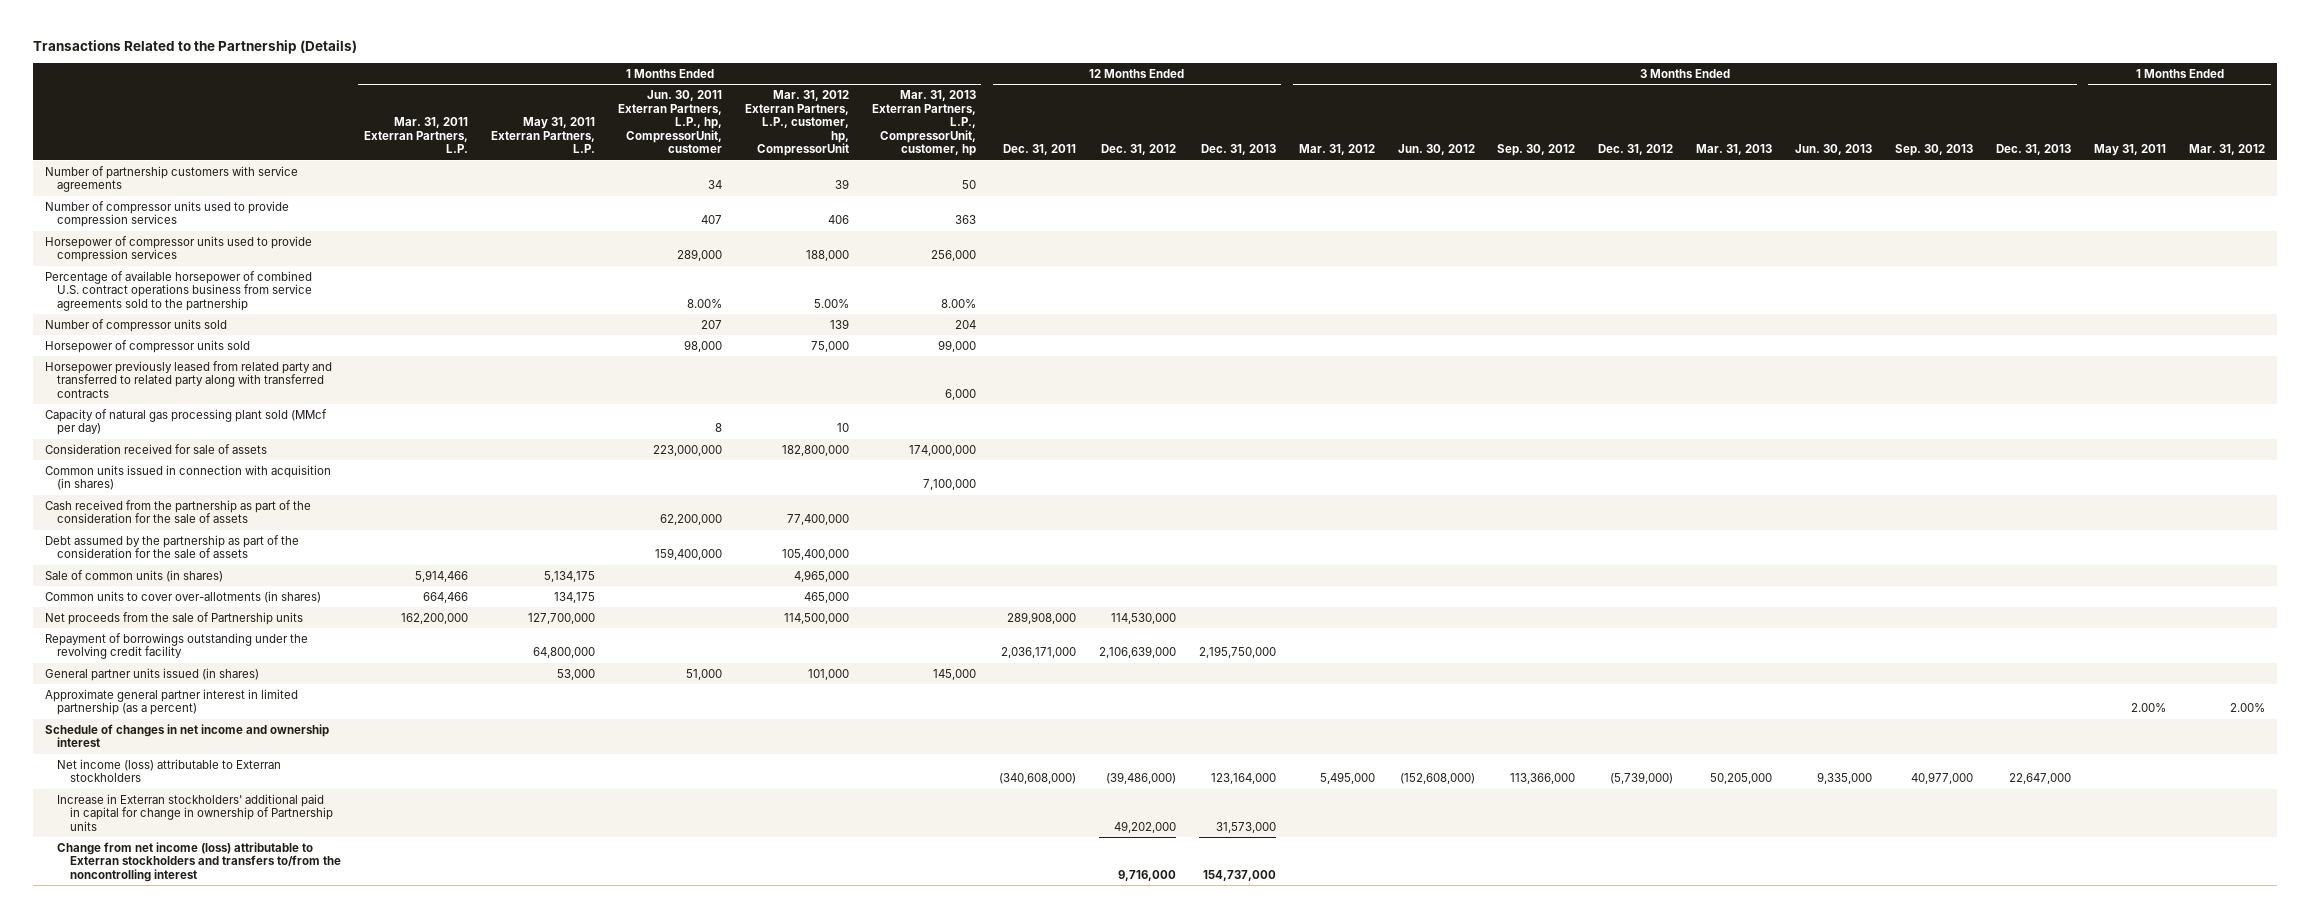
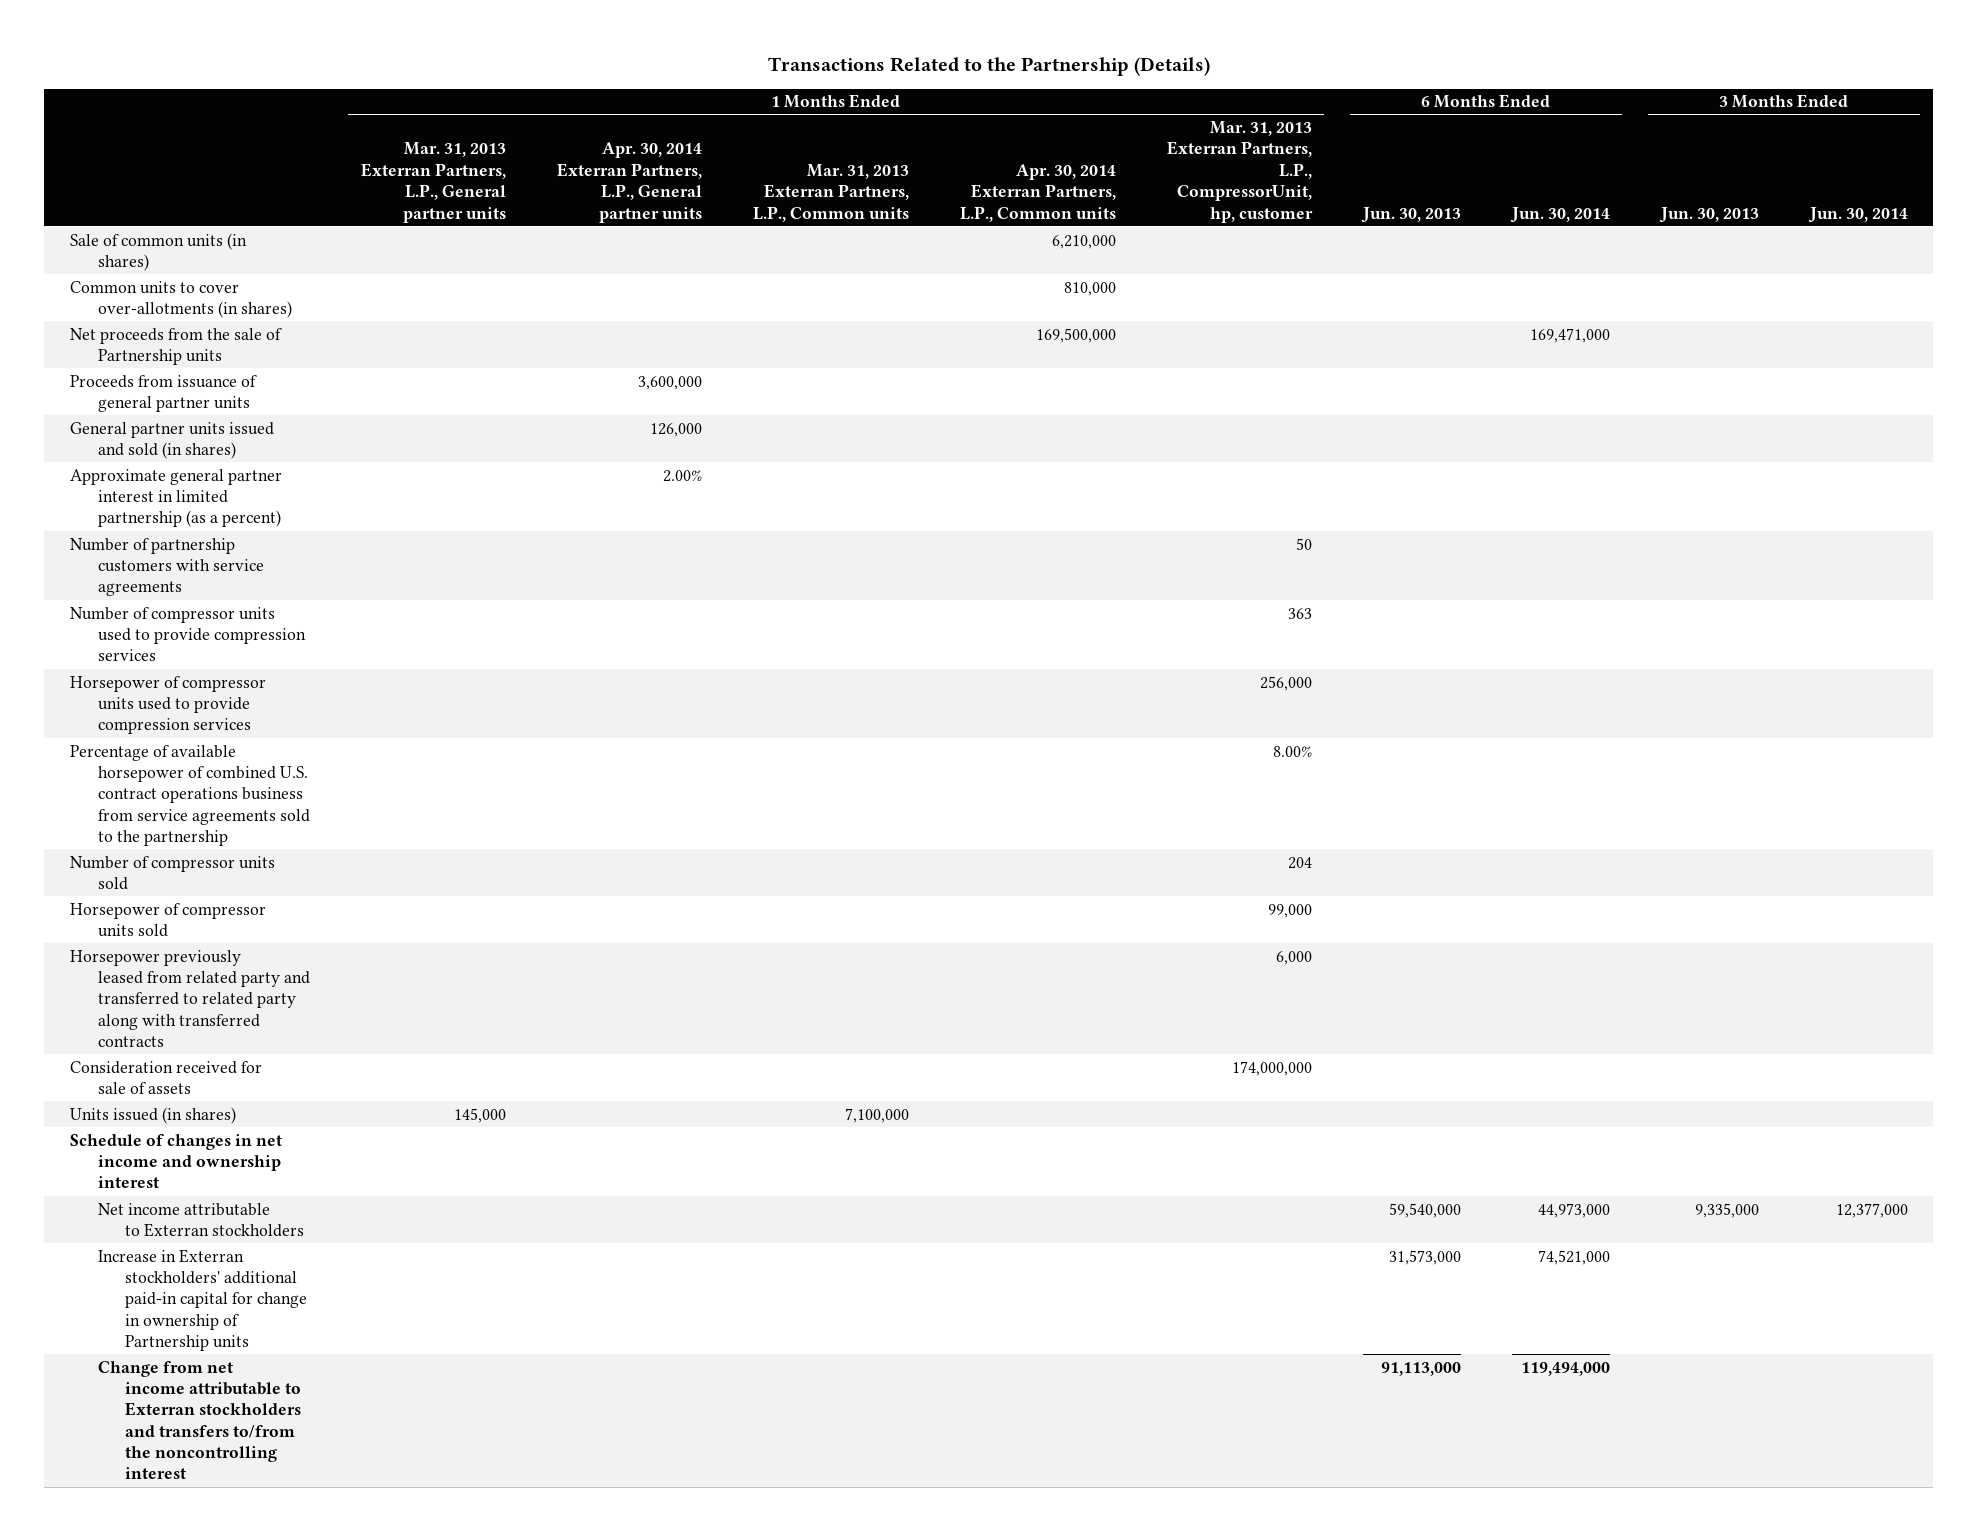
- | 1 Months Ended Mar. 31, 2011 Exterran Partners, L.P. | 1 Months Ended May 31, 2011 Exterran Partners, L.P. | 1 Months Ended Jun. 30, 2011 Exterran Partners, L.P., hp, CompressorUnit, customer | 1 Months Ended Mar. 31, 2012 Exterran Partners, L.P., customer, hp, CompressorUnit | 1 Months Ended Mar. 31, 2013 Exterran Partners, L.P., CompressorUnit, customer, hp | 12 Months Ended Dec. 31, 2011 | 12 Months Ended Dec. 31, 2012 | 12 Months Ended Dec. 31, 2013 | 3 Months Ended Mar. 31, 2012 | 3 Months Ended Jun. 30, 2012 | 3 Months Ended Sep. 30, 2012 | 3 Months Ended Dec. 31, 2012 | 3 Months Ended Mar. 31, 2013 | 3 Months Ended Jun. 30, 2013 | 3 Months Ended Sep. 30, 2013 | 3 Months Ended Dec. 31, 2013 | 1 Months Ended May 31, 2011 | 1 Months Ended Mar. 31, 2012
+ | 1 Months Ended Mar. 31, 2013 Exterran Partners, L.P., General partner units | 1 Months Ended Apr. 30, 2014 Exterran Partners, L.P., General partner units | 1 Months Ended Mar. 31, 2013 Exterran Partners, L.P., Common units | 1 Months Ended Apr. 30, 2014 Exterran Partners, L.P., Common units | 1 Months Ended Mar. 31, 2013 Exterran Partners, L.P., CompressorUnit, hp, customer | 6 Months Ended Jun. 30, 2013 | 6 Months Ended Jun. 30, 2014 | 3 Months Ended Jun. 30, 2013 | 3 Months Ended Jun. 30, 2014
moved up: Sale of common units (in shares) | | | | 6,210,000 | | | | |
moved up: Common units to cover over-allotments (in shares) | | | | 810,000 | | | | |
moved up: Net proceeds from the sale of Partnership units | | | | 169,500,000 | | | 169,471,000 | |
+ Proceeds from issuance of general partner units | | 3,600,000 | | | | | | |
+ General partner units issued and sold (in shares) | | 126,000 | | | | | | |
moved up: Approximate general partner interest in limited partnership (as a percent) | | 2.00% | | | | | | |
- Capacity of natural gas processing plant sold (MMcf per day) | | | 8 | 10 | | | | | | | | | | | | | |
- Common units issued in connection with acquisition (in shares) | | | | | 7,100,000 | | | | | | | | | | | | |
- Cash received from the partnership as part of the consideration for the sale of assets | | | 62,200,000 | 77,400,000 | | | | | | | | | | | | | |
- Debt assumed by the partnership as part of the consideration for the sale of assets | | | 159,400,000 | 105,400,000 | | | | | | | | | | | | | |
- Repayment of borrowings outstanding under the revolving credit facility | | 64,800,000 | | | | 2,036,171,000 | 2,106,639,000 | 2,195,750,000 | | | | | | | | | |
- General partner units issued (in shares) | | 53,000 | 51,000 | 101,000 | 145,000 | | | | | | | | | | | | |
+ Units issued (in shares) | 145,000 | | 7,100,000 | | | | | |
- Net income (loss) attributable to Exterran stockholders | | | | | | (340,608,000) | (39,486,000) | 123,164,000 | 5,495,000 | (152,608,000) | 113,366,000 | (5,739,000) | 50,205,000 | 9,335,000 | 40,977,000 | 22,647,000 | |
- Increase in Exterran stockholders' additional paid in capital for change in ownership of Partnership units | | | | | | | 49,202,000 | 31,573,000 | | | | | | | | | |
- Change from net income (loss) attributable to Exterran stockholders and transfers to/from the noncontrolling interest | | | | | | | 9,716,000 | 154,737,000 | | | | | | | | | |
+ Net income attributable to Exterran stockholders | | | | | | 59,540,000 | 44,973,000 | 9,335,000 | 12,377,000
+ Increase in Exterran stockholders' additional paid-in capital for change in ownership of Partnership units | | | | | | 31,573,000 | 74,521,000 | |
+ Change from net income attributable to Exterran stockholders and transfers to/from the noncontrolling interest | | | | | | 91,113,000 | 119,494,000 | |

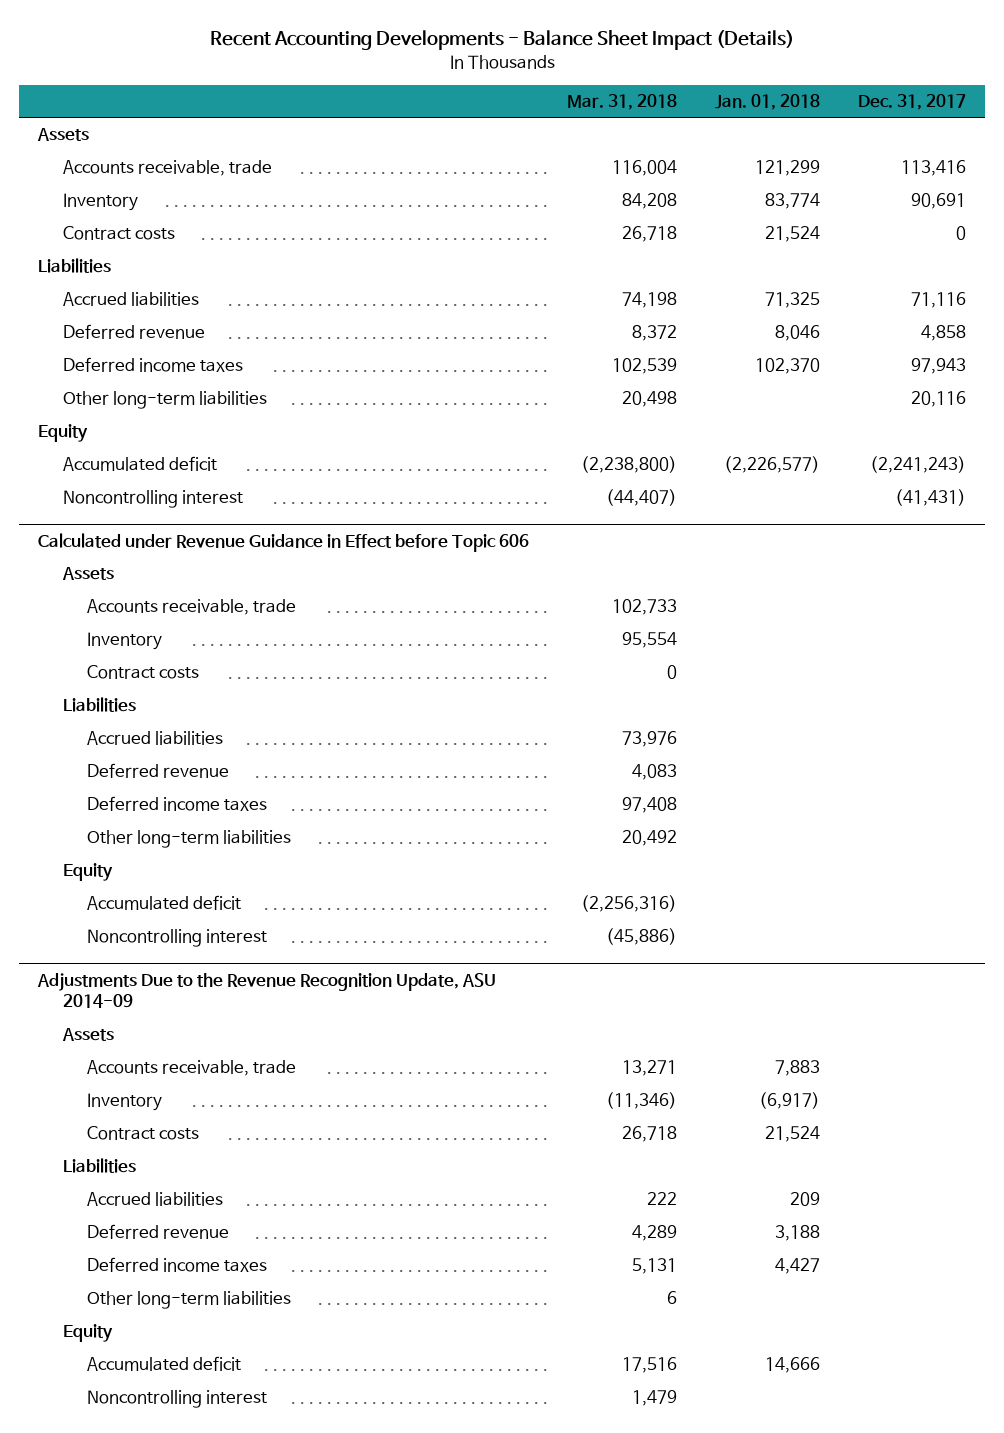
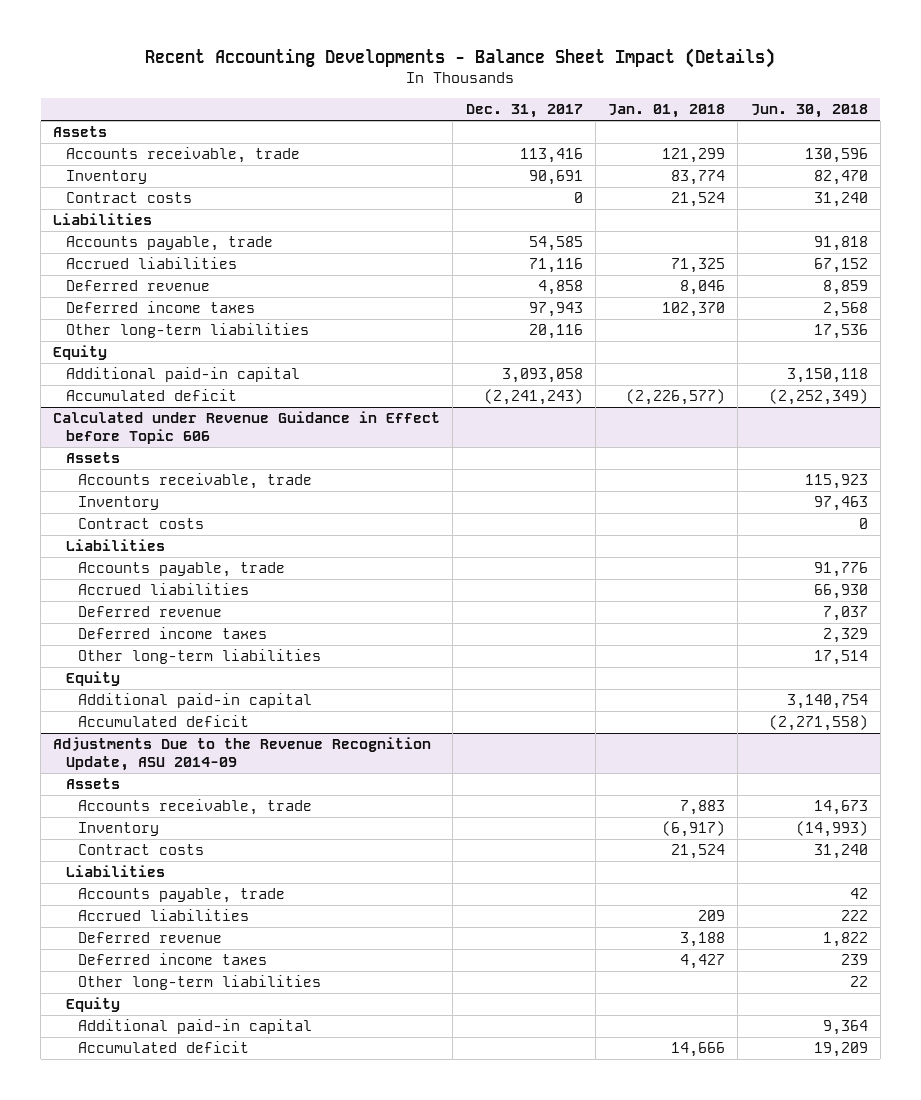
- | Mar. 31, 2018 | Jan. 01, 2018 | Dec. 31, 2017
+ | Dec. 31, 2017 | Jan. 01, 2018 | Jun. 30, 2018
+ Accounts payable, trade | 54,585 | | 91,818
+ Additional paid-in capital | 3,093,058 | | 3,150,118
- Noncontrolling interest | (44,407) | | (41,431)
@ Calculated under Revenue Guidance in Effect before Topic 606
+ Accounts payable, trade | | | 91,776
+ Additional paid-in capital | | | 3,140,754
- Noncontrolling interest | (45,886) | |
@ Adjustments Due to the Revenue Recognition Update, ASU 2014-09
+ Accounts payable, trade | | | 42
+ Additional paid-in capital | | | 9,364
- Noncontrolling interest | 1,479 | |

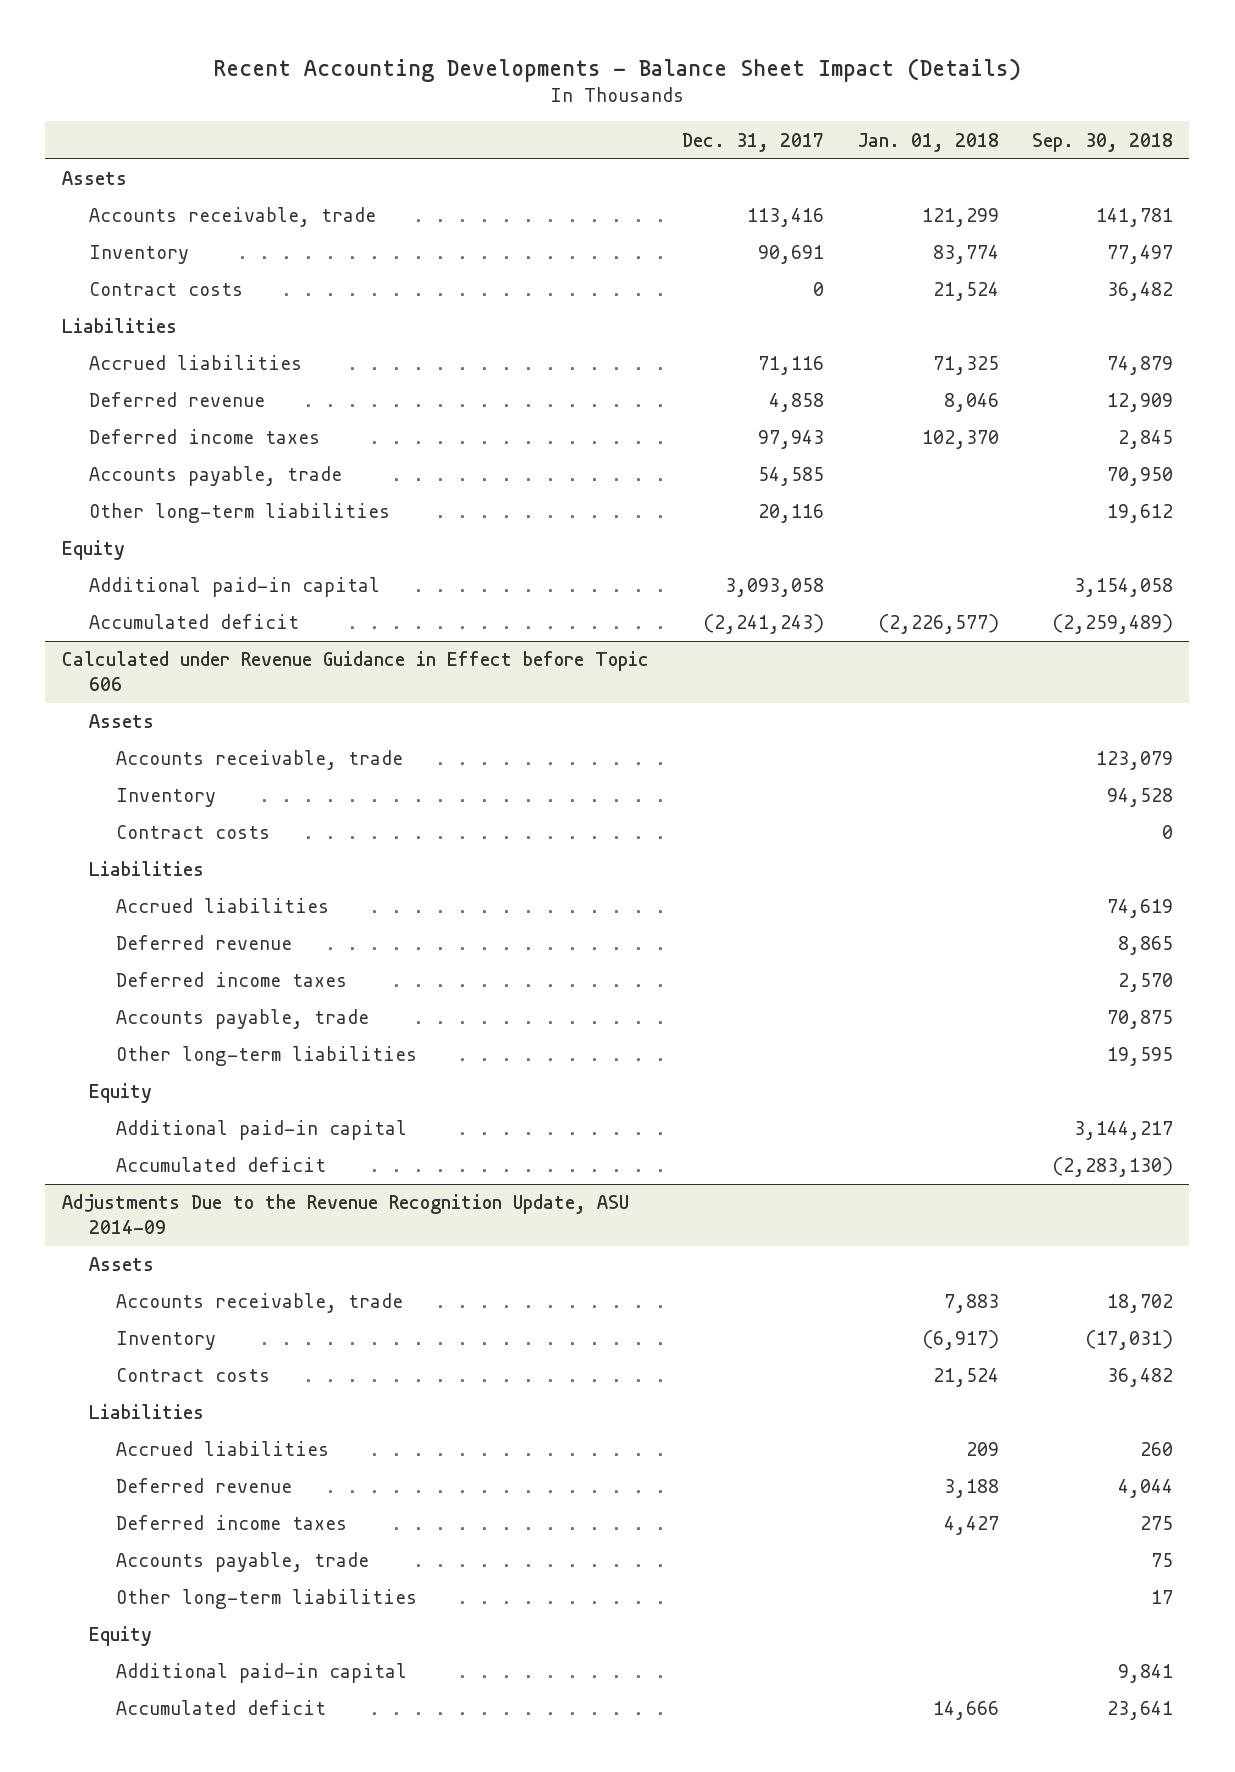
- | Dec. 31, 2017 | Jan. 01, 2018 | Jun. 30, 2018
+ | Dec. 31, 2017 | Jan. 01, 2018 | Sep. 30, 2018
moved down: Accounts payable, trade | 54,585 | | 70,950
@ Calculated under Revenue Guidance in Effect before Topic 606
moved down: Accounts payable, trade | | | 70,875
@ Adjustments Due to the Revenue Recognition Update, ASU 2014-09
moved down: Accounts payable, trade | | | 75

